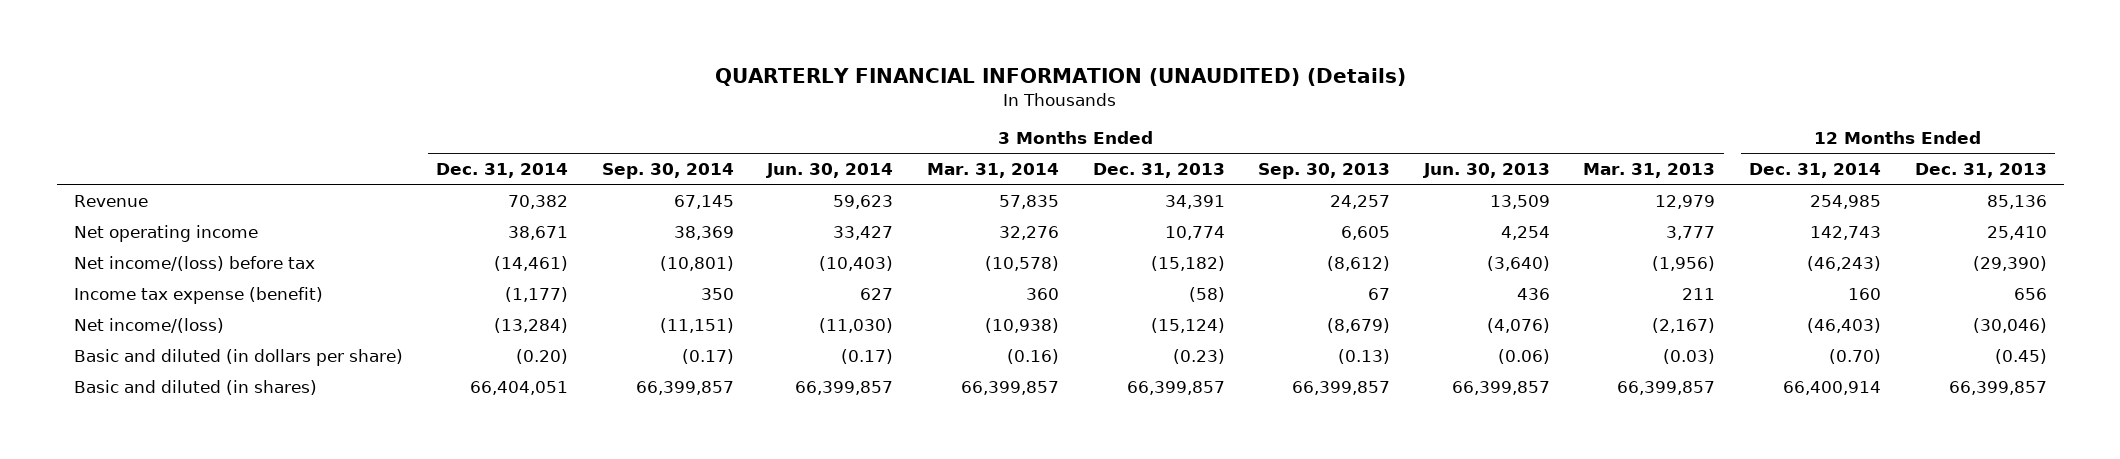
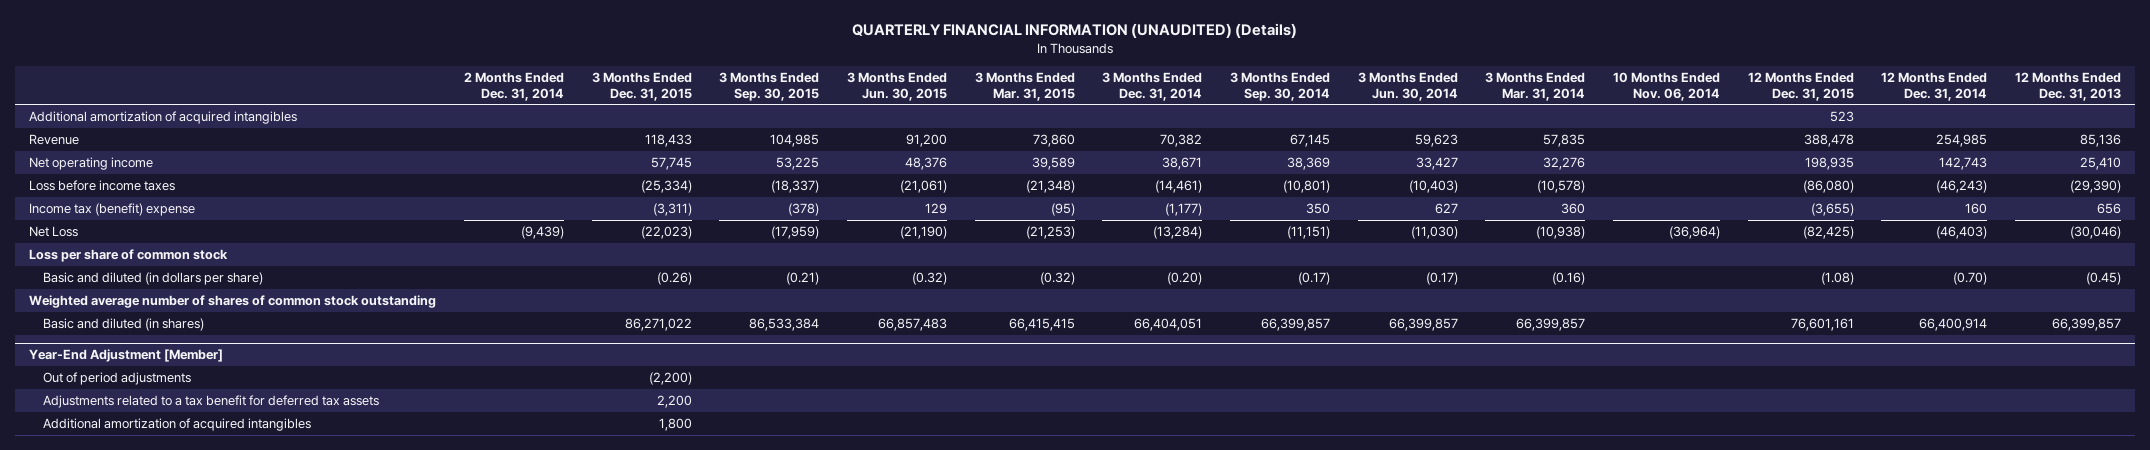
- | 3 Months Ended Dec. 31, 2014 | 3 Months Ended Sep. 30, 2014 | 3 Months Ended Jun. 30, 2014 | 3 Months Ended Mar. 31, 2014 | 3 Months Ended Dec. 31, 2013 | 3 Months Ended Sep. 30, 2013 | 3 Months Ended Jun. 30, 2013 | 3 Months Ended Mar. 31, 2013 | 12 Months Ended Dec. 31, 2014 | 12 Months Ended Dec. 31, 2013
+ | 2 Months Ended Dec. 31, 2014 | 3 Months Ended Dec. 31, 2015 | 3 Months Ended Sep. 30, 2015 | 3 Months Ended Jun. 30, 2015 | 3 Months Ended Mar. 31, 2015 | 3 Months Ended Dec. 31, 2014 | 3 Months Ended Sep. 30, 2014 | 3 Months Ended Jun. 30, 2014 | 3 Months Ended Mar. 31, 2014 | 10 Months Ended Nov. 06, 2014 | 12 Months Ended Dec. 31, 2015 | 12 Months Ended Dec. 31, 2014 | 12 Months Ended Dec. 31, 2013
+ Additional amortization of acquired intangibles | | | | | | | | | | | 523 | |
- Net income/(loss) before tax | (14,461) | (10,801) | (10,403) | (10,578) | (15,182) | (8,612) | (3,640) | (1,956) | (46,243) | (29,390)
- Income tax expense (benefit) | (1,177) | 350 | 627 | 360 | (58) | 67 | 436 | 211 | 160 | 656
- Net income/(loss) | (13,284) | (11,151) | (11,030) | (10,938) | (15,124) | (8,679) | (4,076) | (2,167) | (46,403) | (30,046)
+ Loss before income taxes | | (25,334) | (18,337) | (21,061) | (21,348) | (14,461) | (10,801) | (10,403) | (10,578) | | (86,080) | (46,243) | (29,390)
+ Income tax (benefit) expense | | (3,311) | (378) | 129 | (95) | (1,177) | 350 | 627 | 360 | | (3,655) | 160 | 656
+ Net Loss | (9,439) | (22,023) | (17,959) | (21,190) | (21,253) | (13,284) | (11,151) | (11,030) | (10,938) | (36,964) | (82,425) | (46,403) | (30,046)
+ Loss per share of common stock
+ Weighted average number of shares of common stock outstanding
+ Year-End Adjustment [Member]
+ Out of period adjustments | | (2,200) | | | | | | | | | | |
+ Adjustments related to a tax benefit for deferred tax assets | | 2,200 | | | | | | | | | | |
+ Additional amortization of acquired intangibles | | 1,800 | | | | | | | | | | |

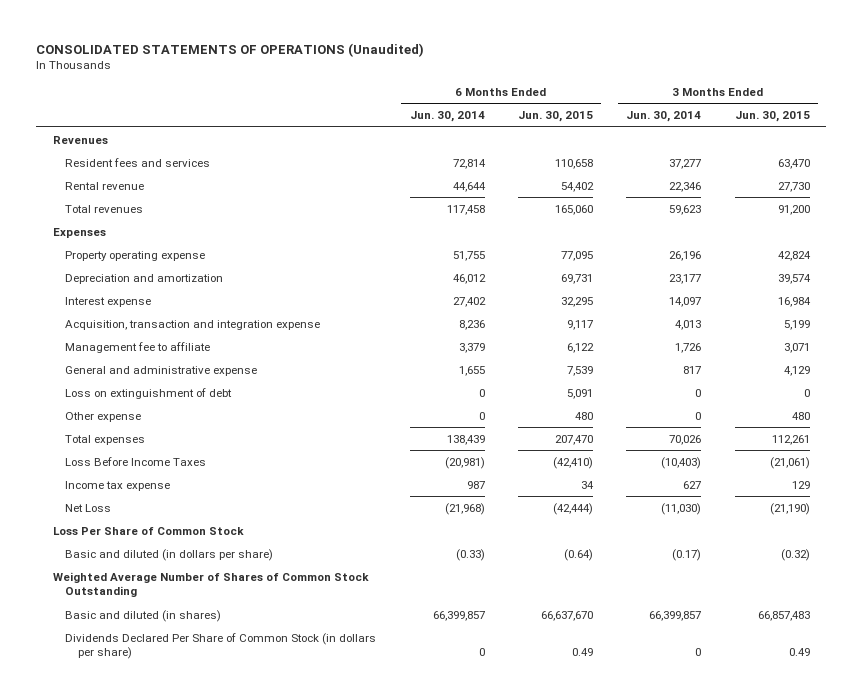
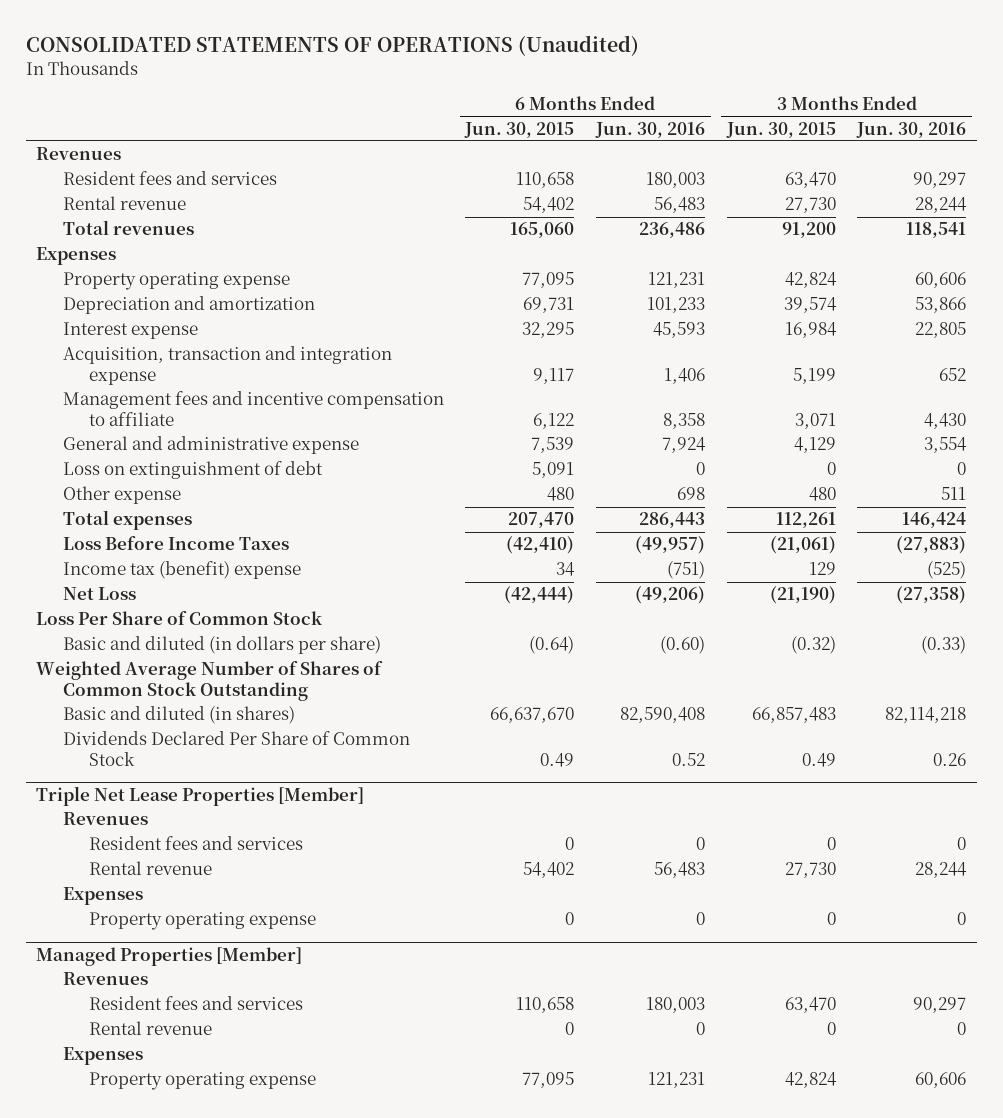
- | 6 Months Ended Jun. 30, 2014 | 6 Months Ended Jun. 30, 2015 | 3 Months Ended Jun. 30, 2014 | 3 Months Ended Jun. 30, 2015
+ | 6 Months Ended Jun. 30, 2015 | 6 Months Ended Jun. 30, 2016 | 3 Months Ended Jun. 30, 2015 | 3 Months Ended Jun. 30, 2016
- Management fee to affiliate | 3,379 | 6,122 | 1,726 | 3,071
+ Management fees and incentive compensation to affiliate | 6,122 | 8,358 | 3,071 | 4,430
- Income tax expense | 987 | 34 | 627 | 129
+ Income tax (benefit) expense | 34 | (751) | 129 | (525)
- Dividends Declared Per Share of Common Stock (in dollars per share) | 0 | 0.49 | 0 | 0.49
+ Dividends Declared Per Share of Common Stock | 0.49 | 0.52 | 0.49 | 0.26
+ Triple Net Lease Properties [Member]
+ Revenues
+ Resident fees and services | 0 | 0 | 0 | 0
+ Rental revenue | 54,402 | 56,483 | 27,730 | 28,244
+ Expenses
+ Property operating expense | 0 | 0 | 0 | 0
+ Managed Properties [Member]
+ Revenues
+ Resident fees and services | 110,658 | 180,003 | 63,470 | 90,297
+ Rental revenue | 0 | 0 | 0 | 0
+ Expenses
+ Property operating expense | 77,095 | 121,231 | 42,824 | 60,606

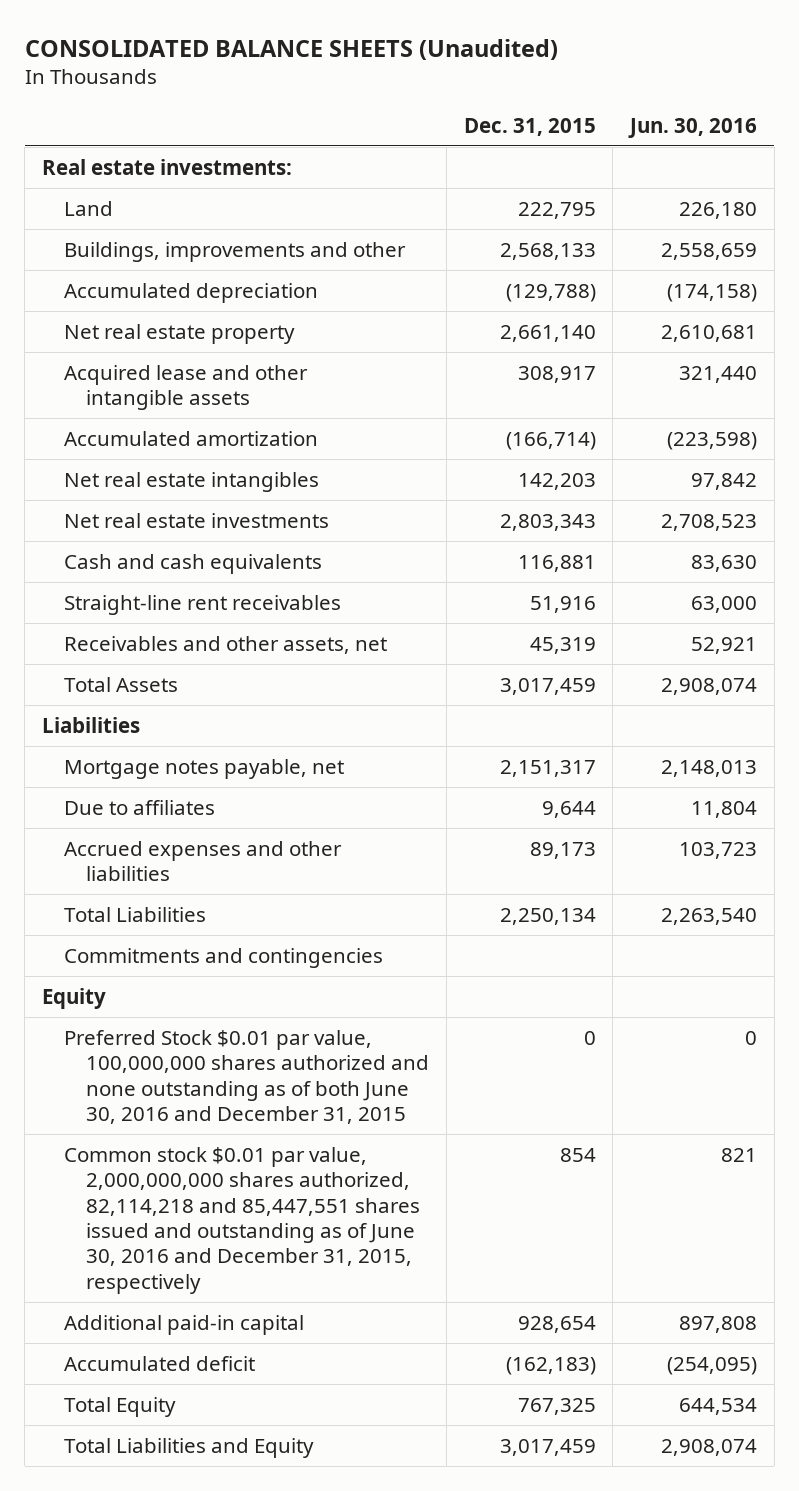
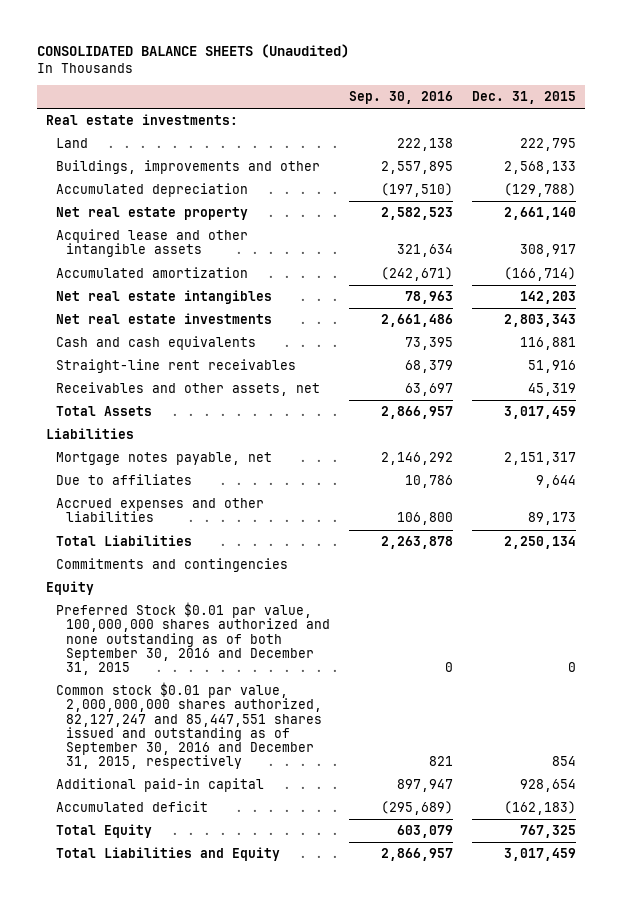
- | Dec. 31, 2015 | Jun. 30, 2016
+ | Sep. 30, 2016 | Dec. 31, 2015
- Preferred Stock $0.01 par value, 100,000,000 shares authorized and none outstanding as of both June 30, 2016 and December 31, 2015 | 0 | 0
- Common stock $0.01 par value, 2,000,000,000 shares authorized, 82,114,218 and 85,447,551 shares issued and outstanding as of June 30, 2016 and December 31, 2015, respectively | 854 | 821
+ Preferred Stock $0.01 par value, 100,000,000 shares authorized and none outstanding as of both September 30, 2016 and December 31, 2015 | 0 | 0
+ Common stock $0.01 par value, 2,000,000,000 shares authorized, 82,127,247 and 85,447,551 shares issued and outstanding as of September 30, 2016 and December 31, 2015, respectively | 821 | 854

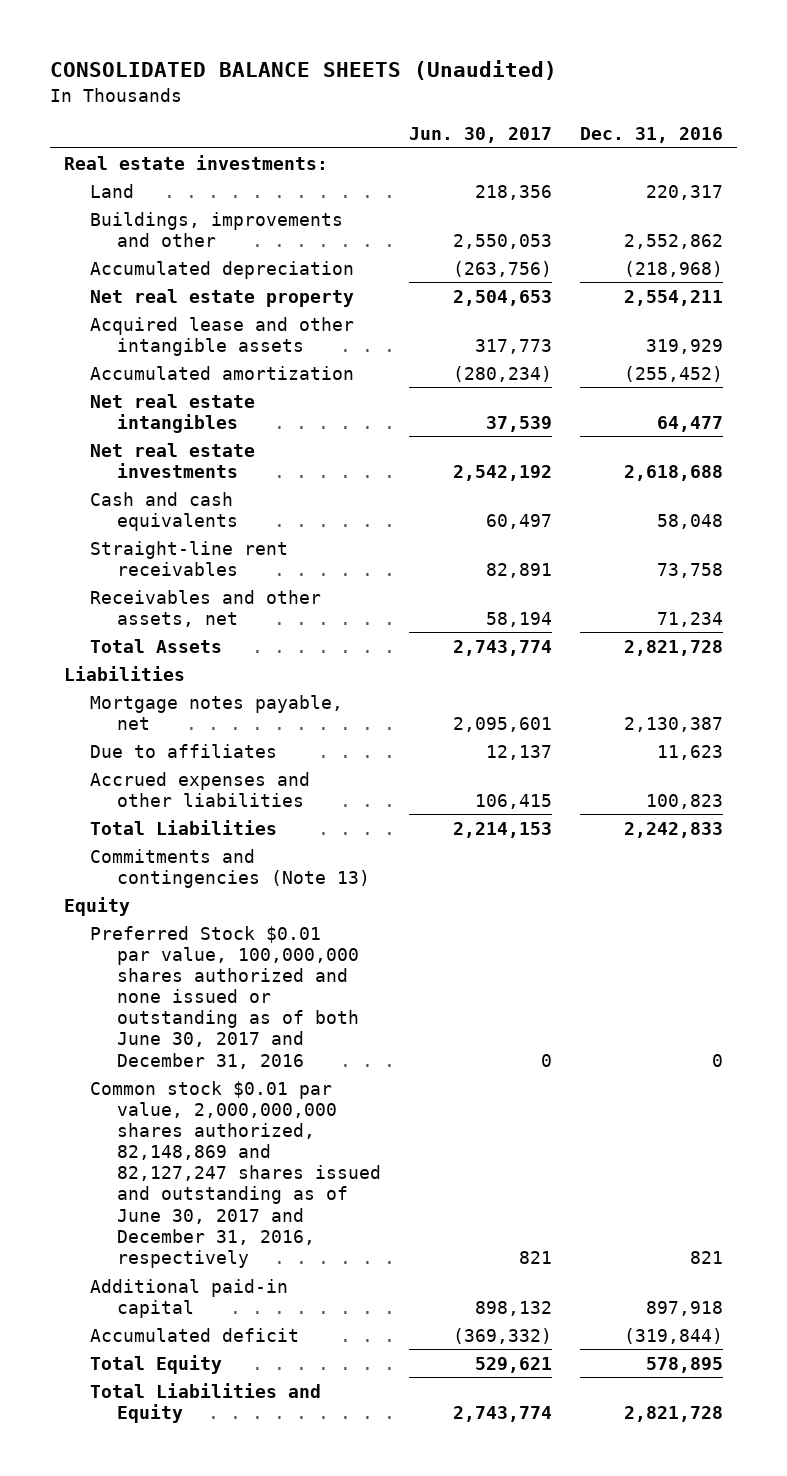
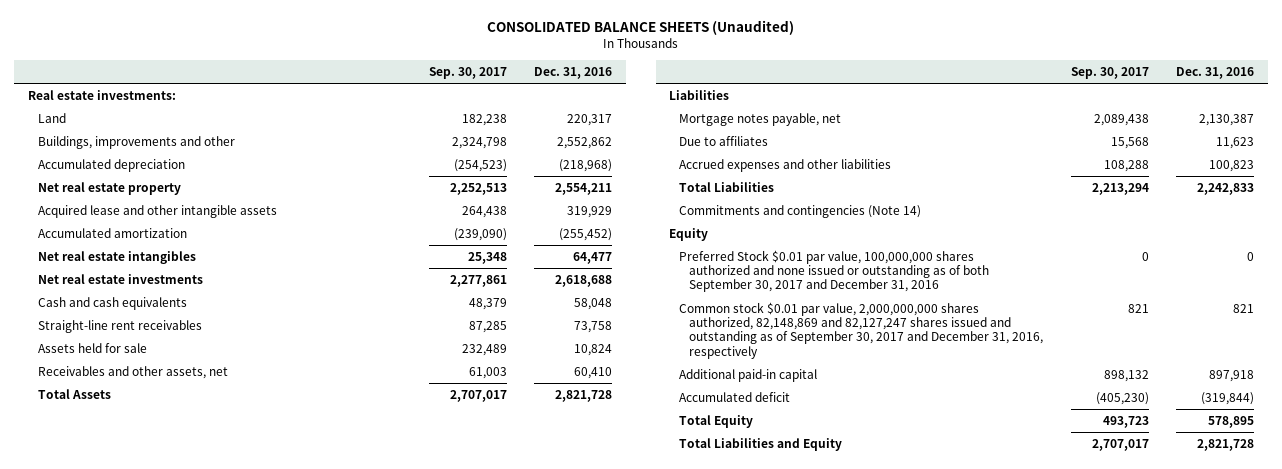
- | Jun. 30, 2017 | Dec. 31, 2016
+ | Sep. 30, 2017 | Dec. 31, 2016
- Receivables and other assets, net | 58,194 | 71,234
+ Assets held for sale | 232,489 | 10,824
+ Receivables and other assets, net | 61,003 | 60,410
- Commitments and contingencies (Note 13)
+ Commitments and contingencies (Note 14)
- Preferred Stock $0.01 par value, 100,000,000 shares authorized and none issued or outstanding as of both June 30, 2017 and December 31, 2016 | 0 | 0
- Common stock $0.01 par value, 2,000,000,000 shares authorized, 82,148,869 and 82,127,247 shares issued and outstanding as of June 30, 2017 and December 31, 2016, respectively | 821 | 821
+ Preferred Stock $0.01 par value, 100,000,000 shares authorized and none issued or outstanding as of both September 30, 2017 and December 31, 2016 | 0 | 0
+ Common stock $0.01 par value, 2,000,000,000 shares authorized, 82,148,869 and 82,127,247 shares issued and outstanding as of September 30, 2017 and December 31, 2016, respectively | 821 | 821

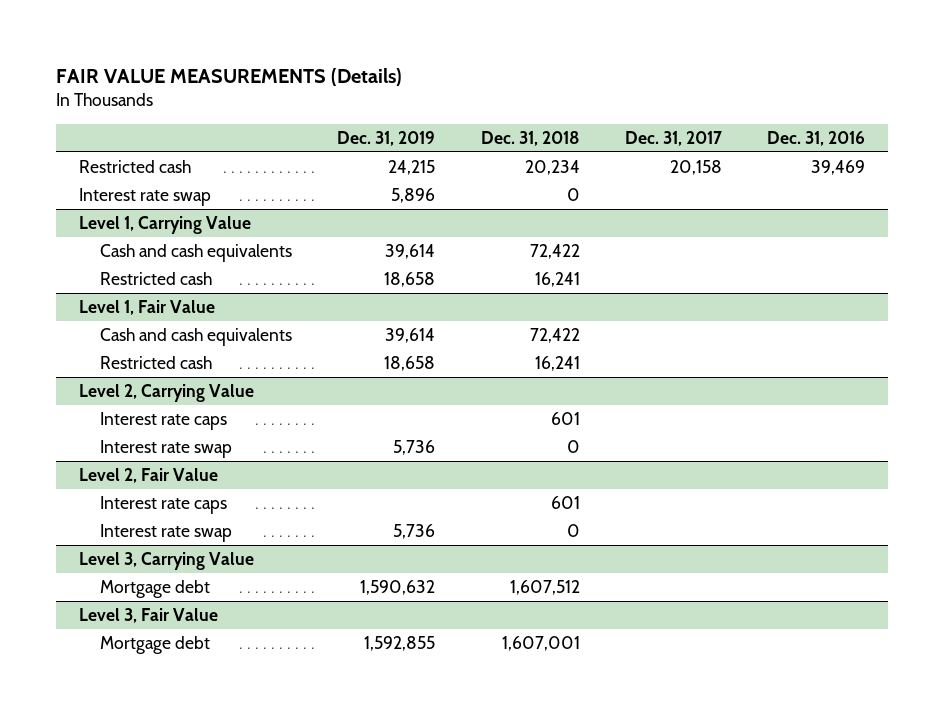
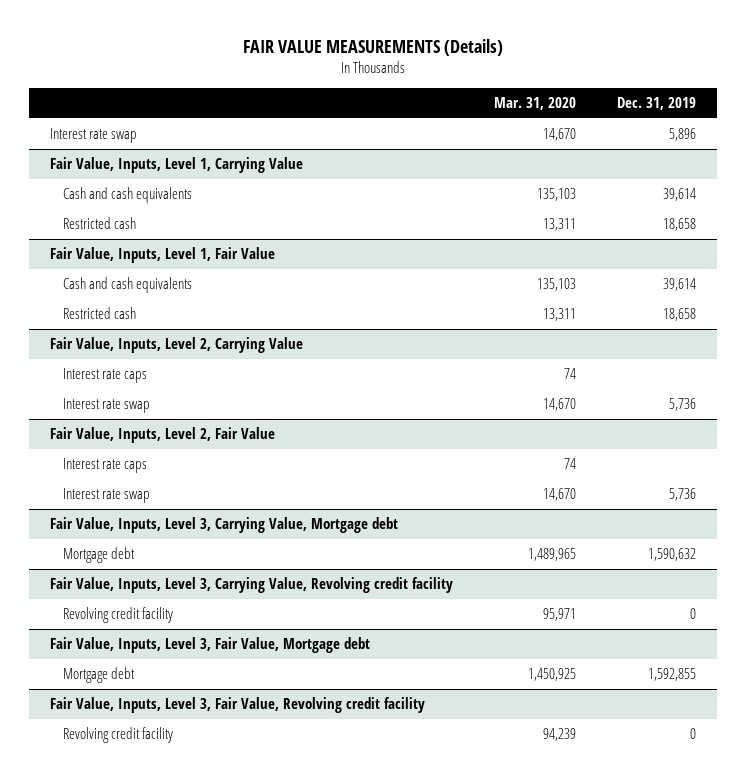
- | Dec. 31, 2019 | Dec. 31, 2018 | Dec. 31, 2017 | Dec. 31, 2016
+ | Mar. 31, 2020 | Dec. 31, 2019
- Restricted cash | 24,215 | 20,234 | 20,158 | 39,469
- Level 1, Carrying Value
+ Fair Value, Inputs, Level 1, Carrying Value
- Level 1, Fair Value
+ Fair Value, Inputs, Level 1, Fair Value
- Level 2, Carrying Value
+ Fair Value, Inputs, Level 2, Carrying Value
- Level 2, Fair Value
+ Fair Value, Inputs, Level 2, Fair Value
- Level 3, Carrying Value
+ Fair Value, Inputs, Level 3, Carrying Value, Mortgage debt
- Level 3, Fair Value
+ Fair Value, Inputs, Level 3, Carrying Value, Revolving credit facility
+ Revolving credit facility | 95,971 | 0
+ Fair Value, Inputs, Level 3, Fair Value, Mortgage debt
+ Fair Value, Inputs, Level 3, Fair Value, Revolving credit facility
+ Revolving credit facility | 94,239 | 0

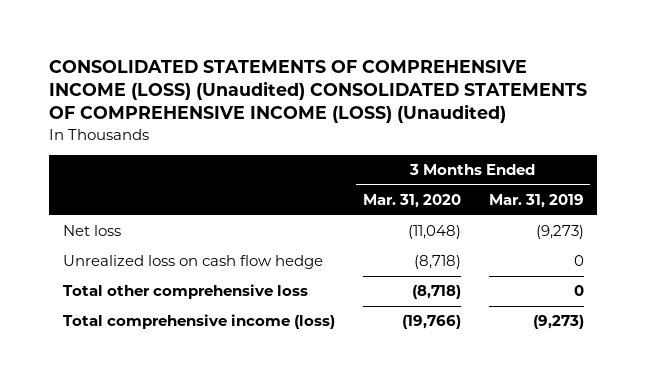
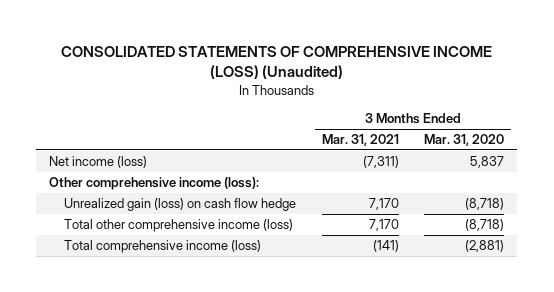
- CONSOLIDATED STATEMENTS OF COMPREHENSIVE INCOME (LOSS) (Unaudited) CONSOLIDATED STATEMENTS OF COMPREHENSIVE INCOME (LOSS) (Unaudited)
+ CONSOLIDATED STATEMENTS OF COMPREHENSIVE INCOME (LOSS) (Unaudited)
- | 3 Months Ended Mar. 31, 2020 | 3 Months Ended Mar. 31, 2019
+ | 3 Months Ended Mar. 31, 2021 | 3 Months Ended Mar. 31, 2020
- Net loss | (11,048) | (9,273)
- Unrealized loss on cash flow hedge | (8,718) | 0
- Total other comprehensive loss | (8,718) | 0
- Total comprehensive income (loss) | (19,766) | (9,273)
+ Net income (loss) | (7,311) | 5,837
+ Other comprehensive income (loss):
+ Unrealized gain (loss) on cash flow hedge | 7,170 | (8,718)
+ Total other comprehensive income (loss) | 7,170 | (8,718)
+ Total comprehensive income (loss) | (141) | (2,881)

